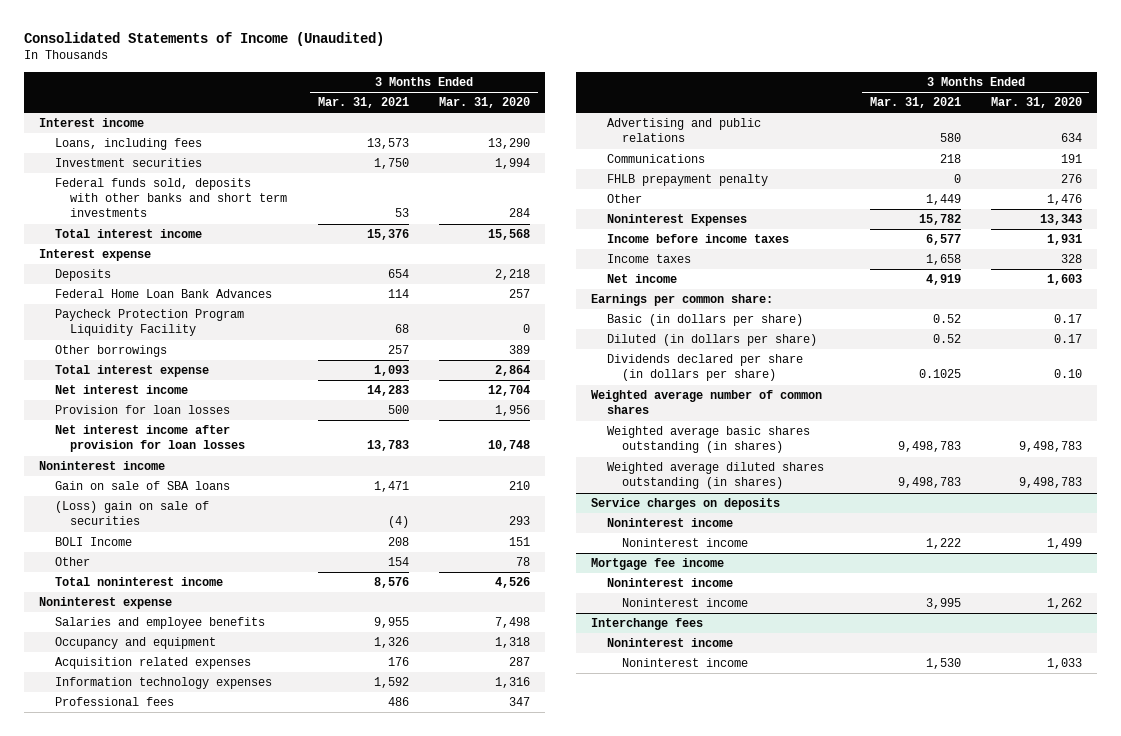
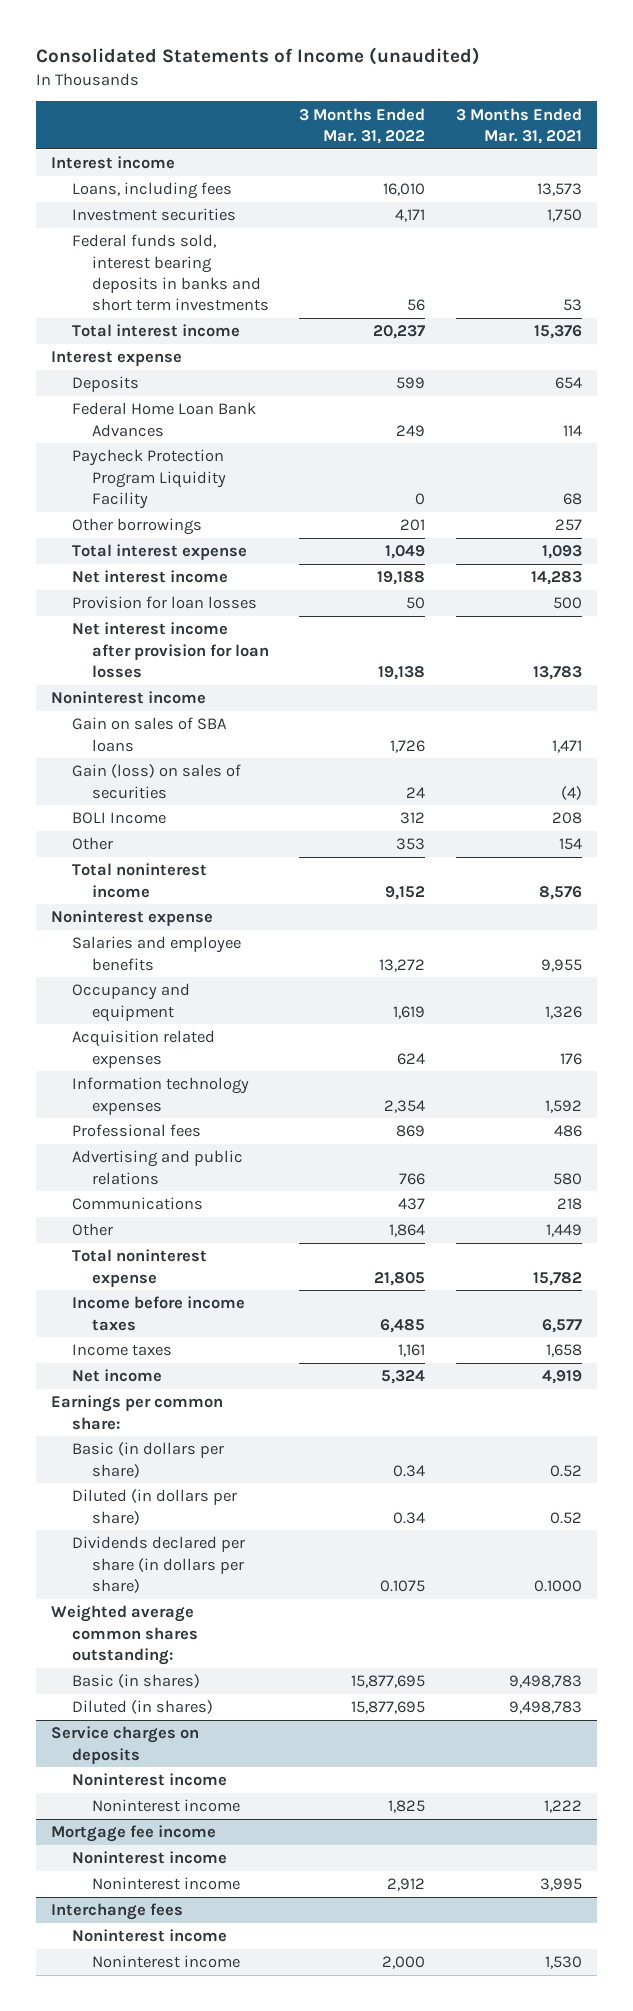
- Consolidated Statements of Income (Unaudited)
+ Consolidated Statements of Income (unaudited)
- | 3 Months Ended Mar. 31, 2021 | 3 Months Ended Mar. 31, 2020
+ | 3 Months Ended Mar. 31, 2022 | 3 Months Ended Mar. 31, 2021
- Federal funds sold, deposits with other banks and short term investments | 53 | 284
+ Federal funds sold, interest bearing deposits in banks and short term investments | 56 | 53
- Gain on sale of SBA loans | 1,471 | 210
- (Loss) gain on sale of securities | (4) | 293
+ Gain on sales of SBA loans | 1,726 | 1,471
+ Gain (loss) on sales of securities | 24 | (4)
- FHLB prepayment penalty | 0 | 276
- Noninterest Expenses | 15,782 | 13,343
+ Total noninterest expense | 21,805 | 15,782
- Dividends declared per share (in dollars per share) | 0.1025 | 0.10
- Weighted average number of common shares
- Weighted average basic shares outstanding (in shares) | 9,498,783 | 9,498,783
- Weighted average diluted shares outstanding (in shares) | 9,498,783 | 9,498,783
+ Dividends declared per share (in dollars per share) | 0.1075 | 0.1000
+ Weighted average common shares outstanding:
+ Basic (in shares) | 15,877,695 | 9,498,783
+ Diluted (in shares) | 15,877,695 | 9,498,783

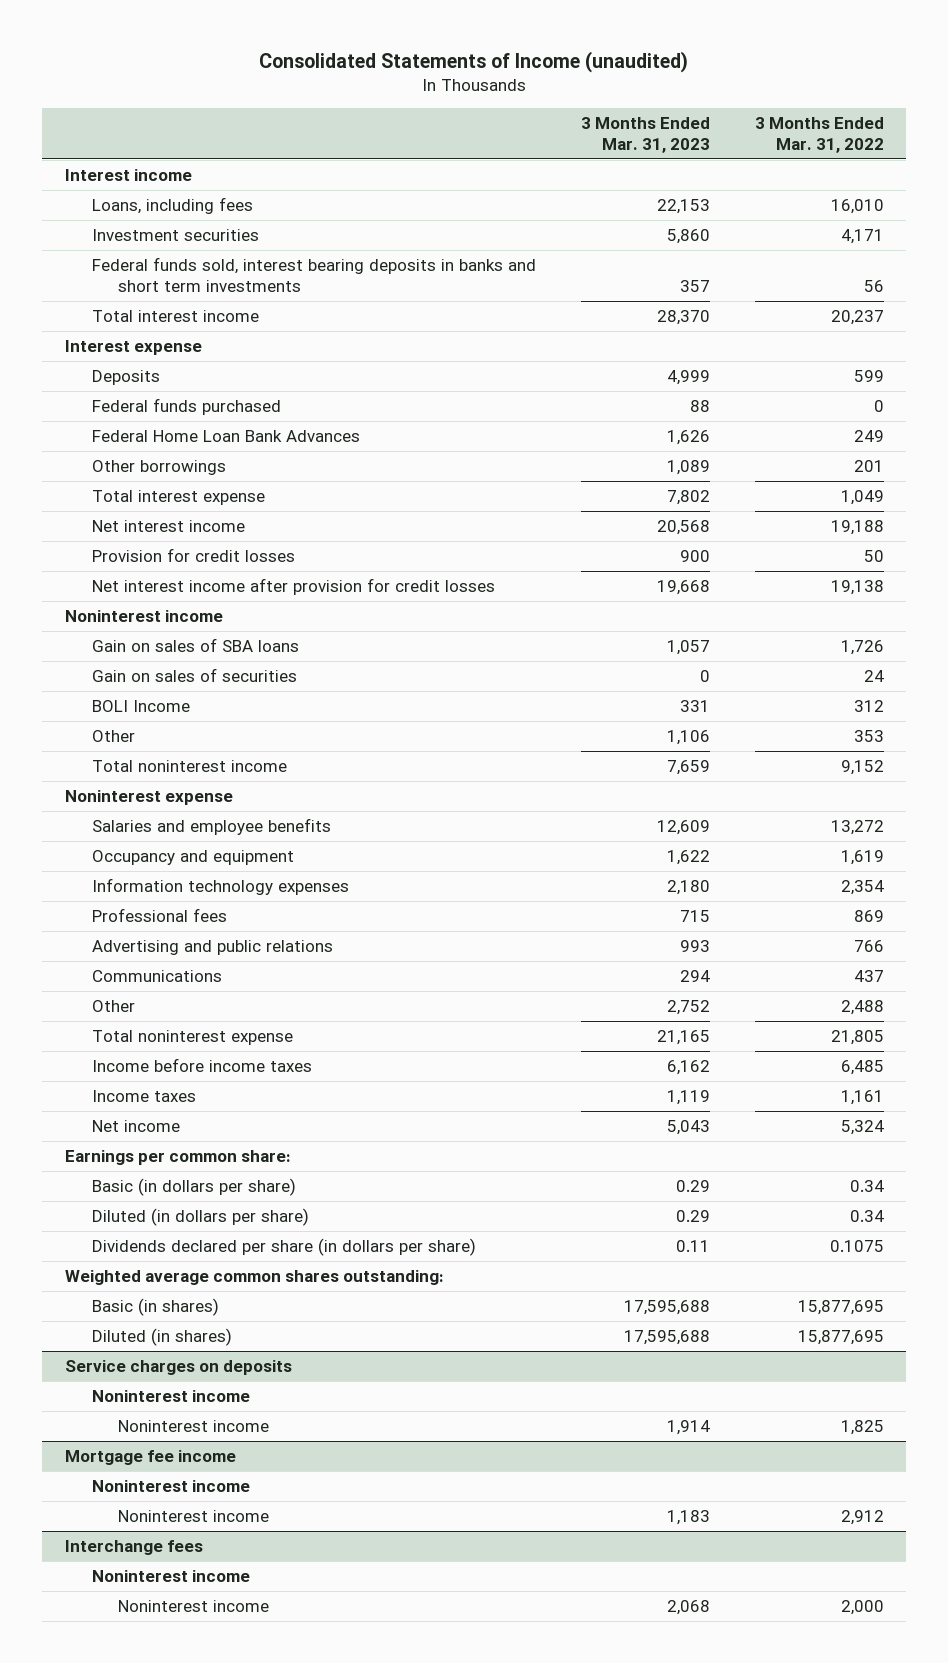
- | 3 Months Ended Mar. 31, 2022 | 3 Months Ended Mar. 31, 2021
+ | 3 Months Ended Mar. 31, 2023 | 3 Months Ended Mar. 31, 2022
+ Federal funds purchased | 88 | 0
- Paycheck Protection Program Liquidity Facility | 0 | 68
- Provision for loan losses | 50 | 500
- Net interest income after provision for loan losses | 19,138 | 13,783
+ Provision for credit losses | 900 | 50
+ Net interest income after provision for credit losses | 19,668 | 19,138
- Gain (loss) on sales of securities | 24 | (4)
+ Gain on sales of securities | 0 | 24
- Acquisition related expenses | 624 | 176
- Other | 1,864 | 1,449
+ Other | 2,752 | 2,488

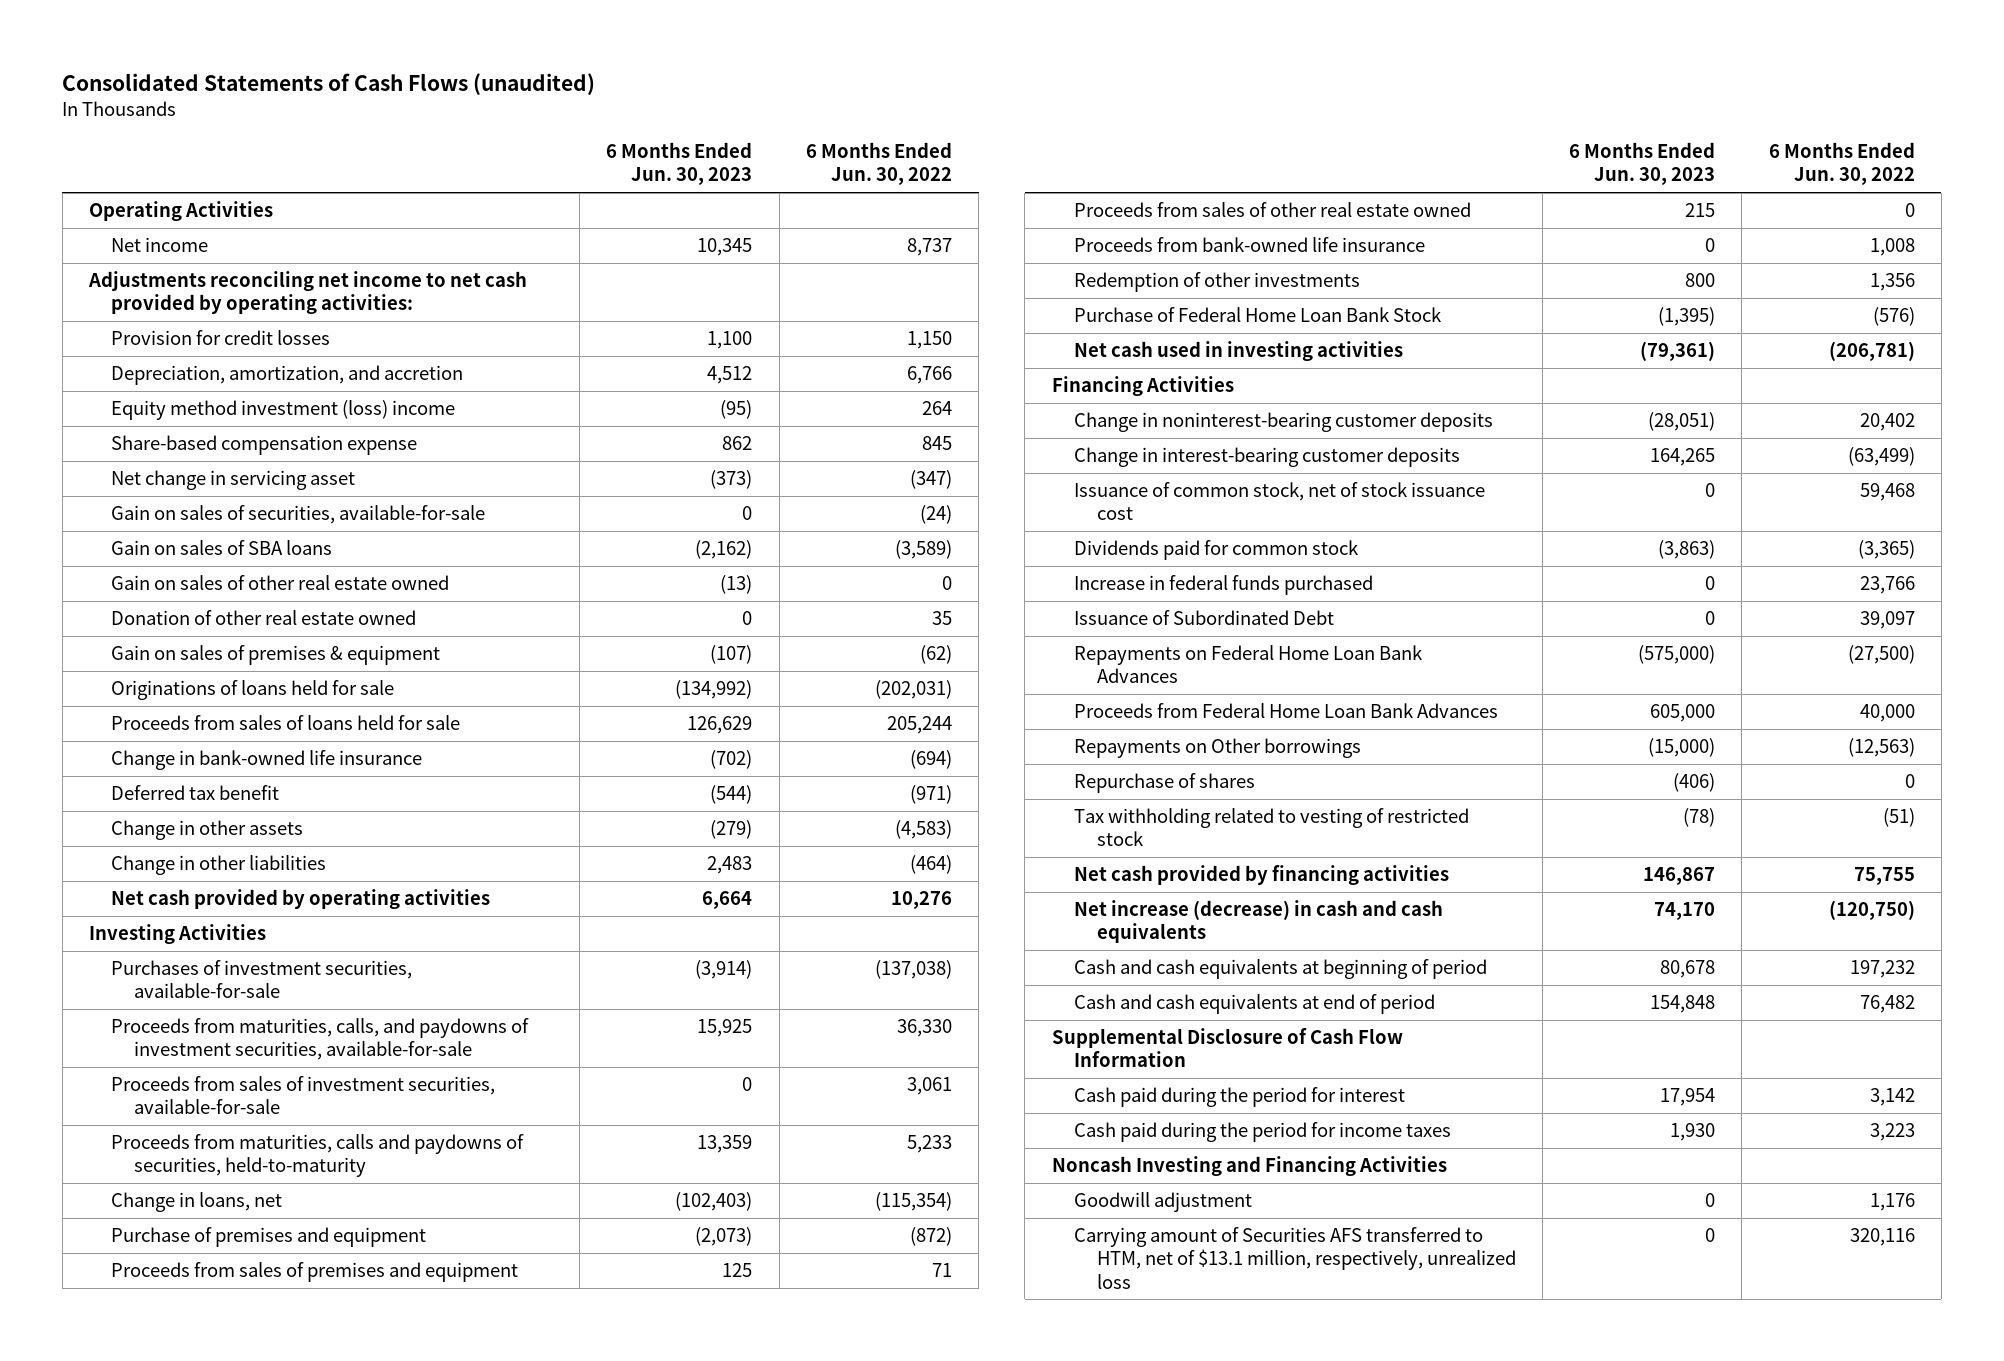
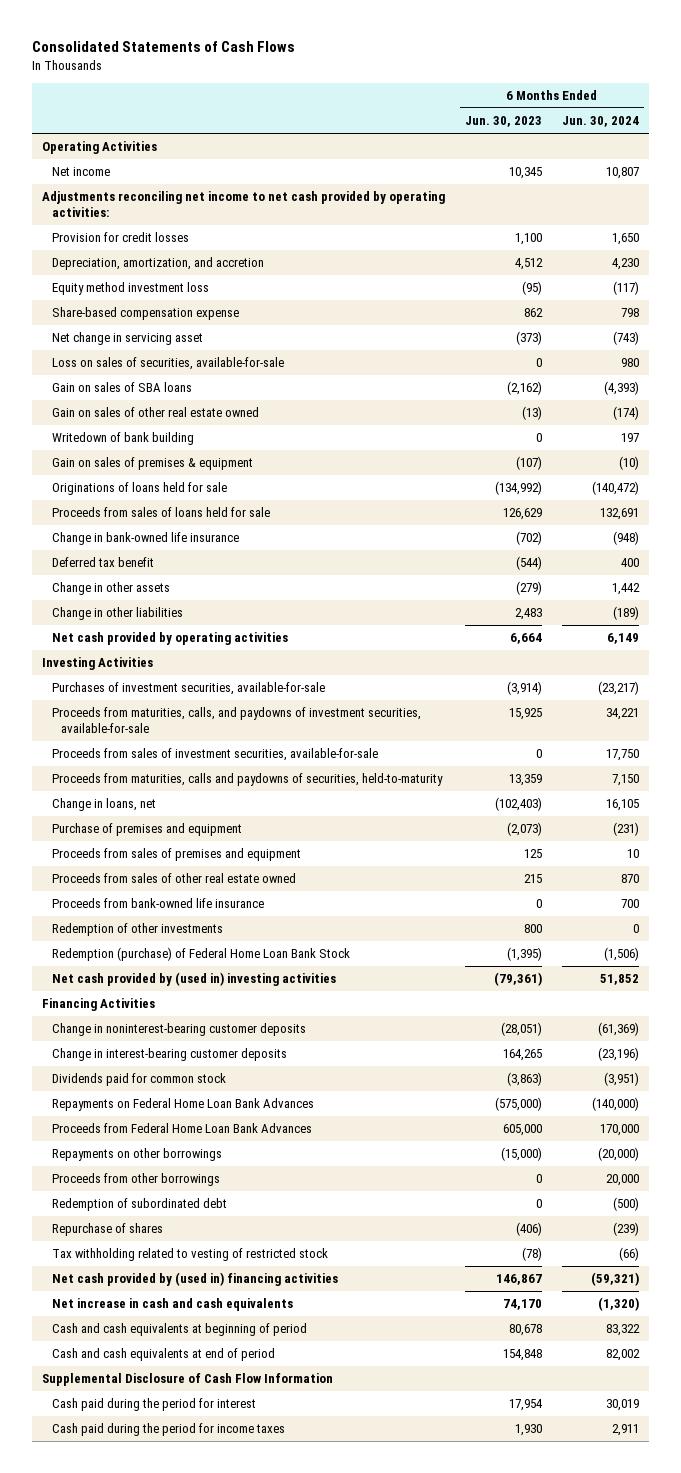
- Consolidated Statements of Cash Flows (unaudited)
+ Consolidated Statements of Cash Flows
- | 6 Months Ended Jun. 30, 2023 | 6 Months Ended Jun. 30, 2022
+ | 6 Months Ended Jun. 30, 2023 | 6 Months Ended Jun. 30, 2024
- Equity method investment (loss) income | (95) | 264
+ Equity method investment loss | (95) | (117)
- Gain on sales of securities, available-for-sale | 0 | (24)
+ Loss on sales of securities, available-for-sale | 0 | 980
- Donation of other real estate owned | 0 | 35
+ Writedown of bank building | 0 | 197
- Purchase of Federal Home Loan Bank Stock | (1,395) | (576)
- Net cash used in investing activities | (79,361) | (206,781)
+ Redemption (purchase) of Federal Home Loan Bank Stock | (1,395) | (1,506)
+ Net cash provided by (used in) investing activities | (79,361) | 51,852
- Issuance of common stock, net of stock issuance cost | 0 | 59,468
- Increase in federal funds purchased | 0 | 23,766
- Issuance of Subordinated Debt | 0 | 39,097
- Repayments on Other borrowings | (15,000) | (12,563)
+ Repayments on other borrowings | (15,000) | (20,000)
+ Proceeds from other borrowings | 0 | 20,000
+ Redemption of subordinated debt | 0 | (500)
- Net cash provided by financing activities | 146,867 | 75,755
- Net increase (decrease) in cash and cash equivalents | 74,170 | (120,750)
+ Net cash provided by (used in) financing activities | 146,867 | (59,321)
+ Net increase in cash and cash equivalents | 74,170 | (1,320)
- Noncash Investing and Financing Activities
- Goodwill adjustment | 0 | 1,176
- Carrying amount of Securities AFS transferred to HTM, net of $13.1 million, respectively, unrealized loss | 0 | 320,116

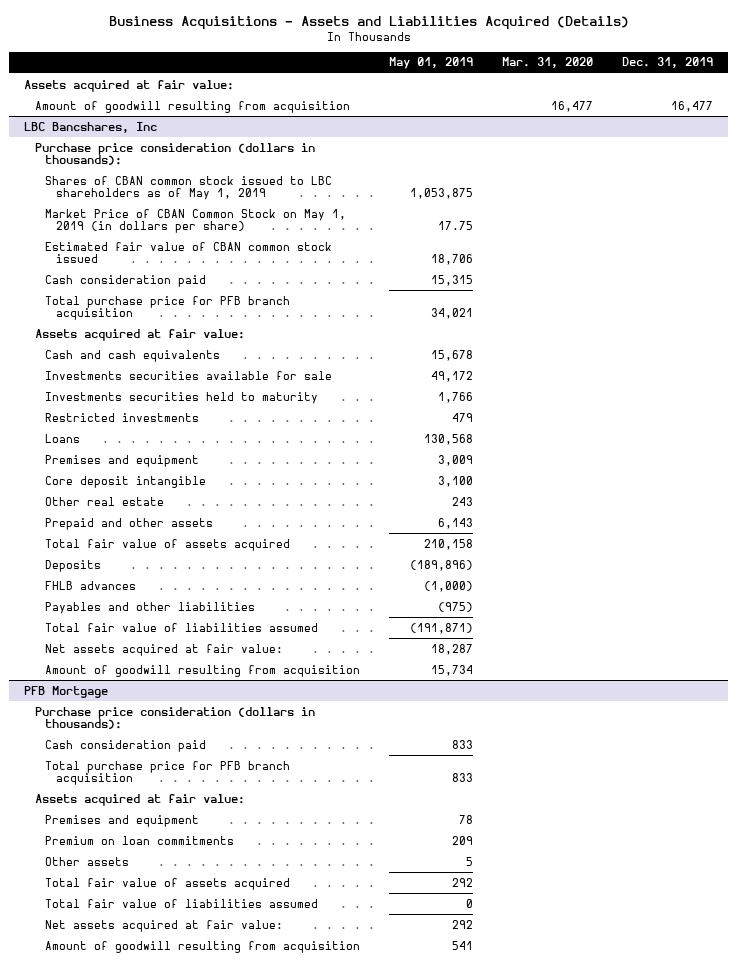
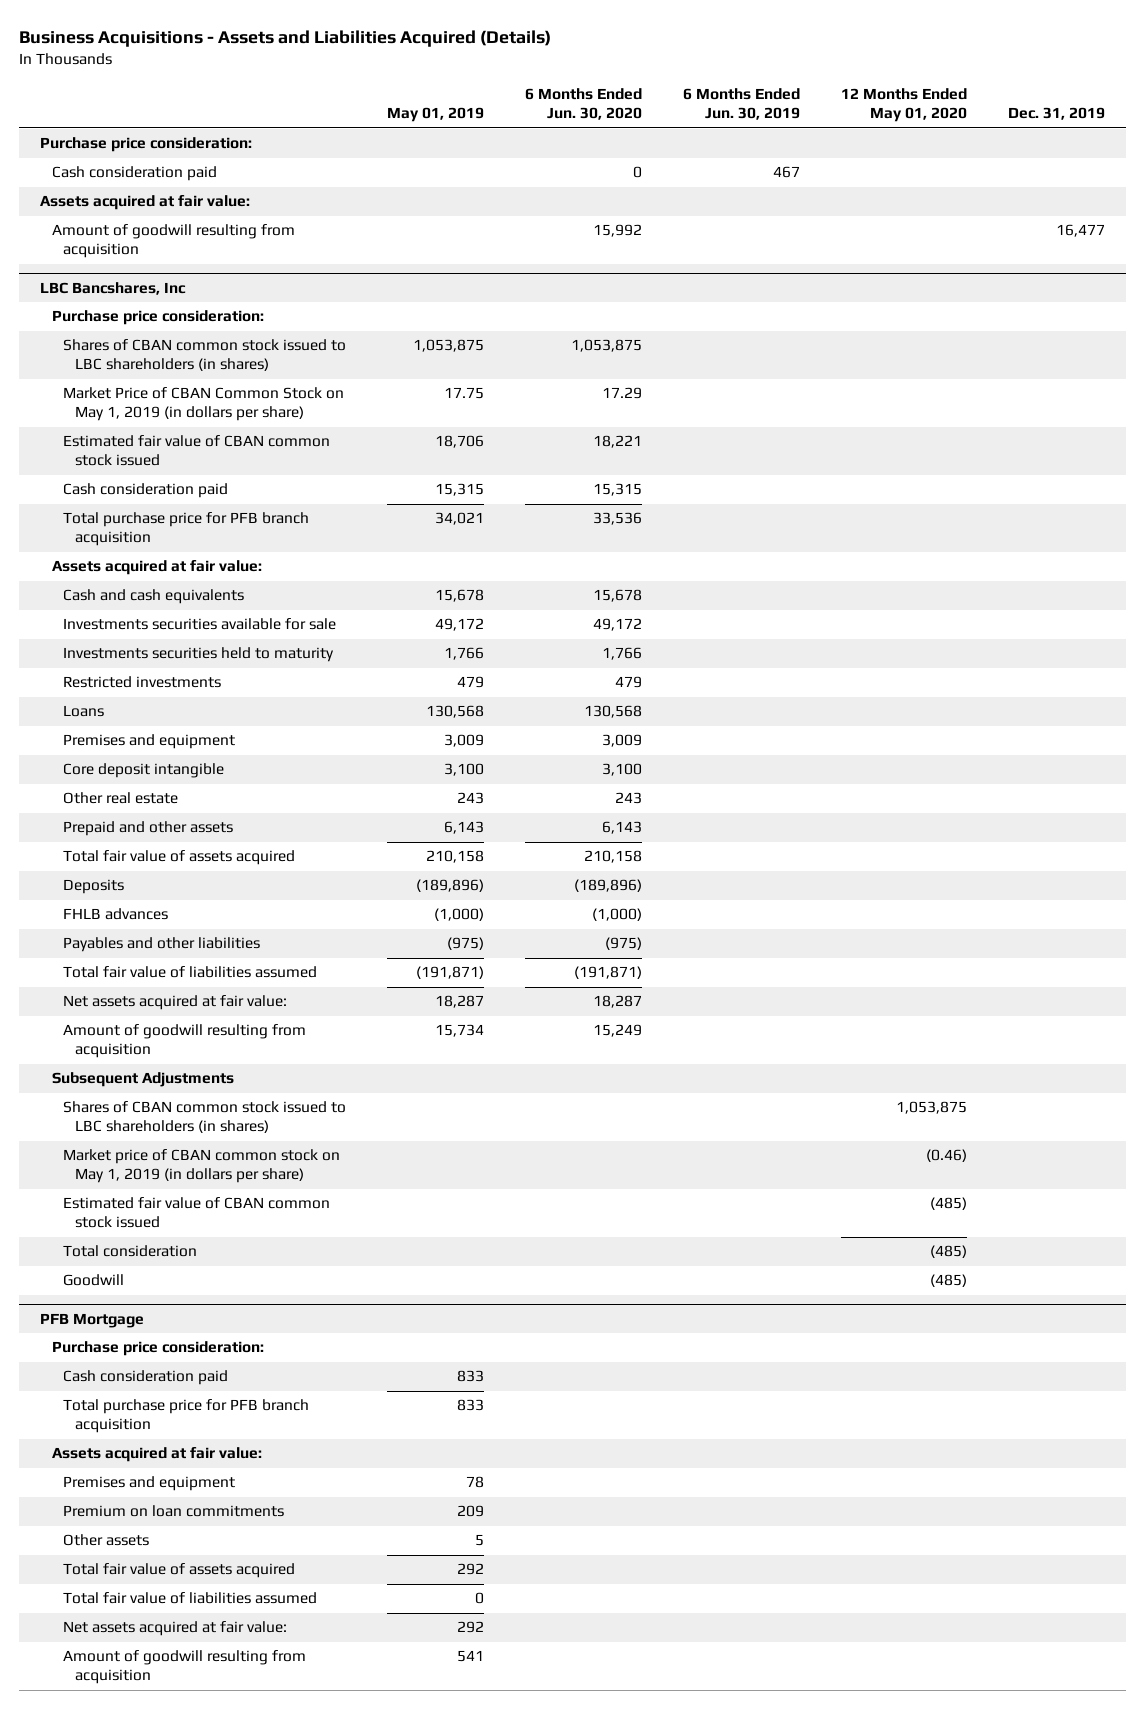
- | May 01, 2019 | Mar. 31, 2020 | Dec. 31, 2019
+ | May 01, 2019 | 6 Months Ended Jun. 30, 2020 | 6 Months Ended Jun. 30, 2019 | 12 Months Ended May 01, 2020 | Dec. 31, 2019
+ Purchase price consideration:
+ Cash consideration paid | | 0 | 467 | |
@ LBC Bancshares, Inc
- Purchase price consideration (dollars in thousands):
- Shares of CBAN common stock issued to LBC shareholders as of May 1, 2019 | 1,053,875 | |
+ Purchase price consideration:
+ Shares of CBAN common stock issued to LBC shareholders (in shares) | 1,053,875 | 1,053,875 | | |
+ Subsequent Adjustments
+ Shares of CBAN common stock issued to LBC shareholders (in shares) | | | | 1,053,875 |
+ Market price of CBAN common stock on May 1, 2019 (in dollars per share) | | | | (0.46) |
+ Estimated fair value of CBAN common stock issued | | | | (485) |
+ Total consideration | | | | (485) |
+ Goodwill | | | | (485) |
@ PFB Mortgage
- Purchase price consideration (dollars in thousands):
+ Purchase price consideration:

